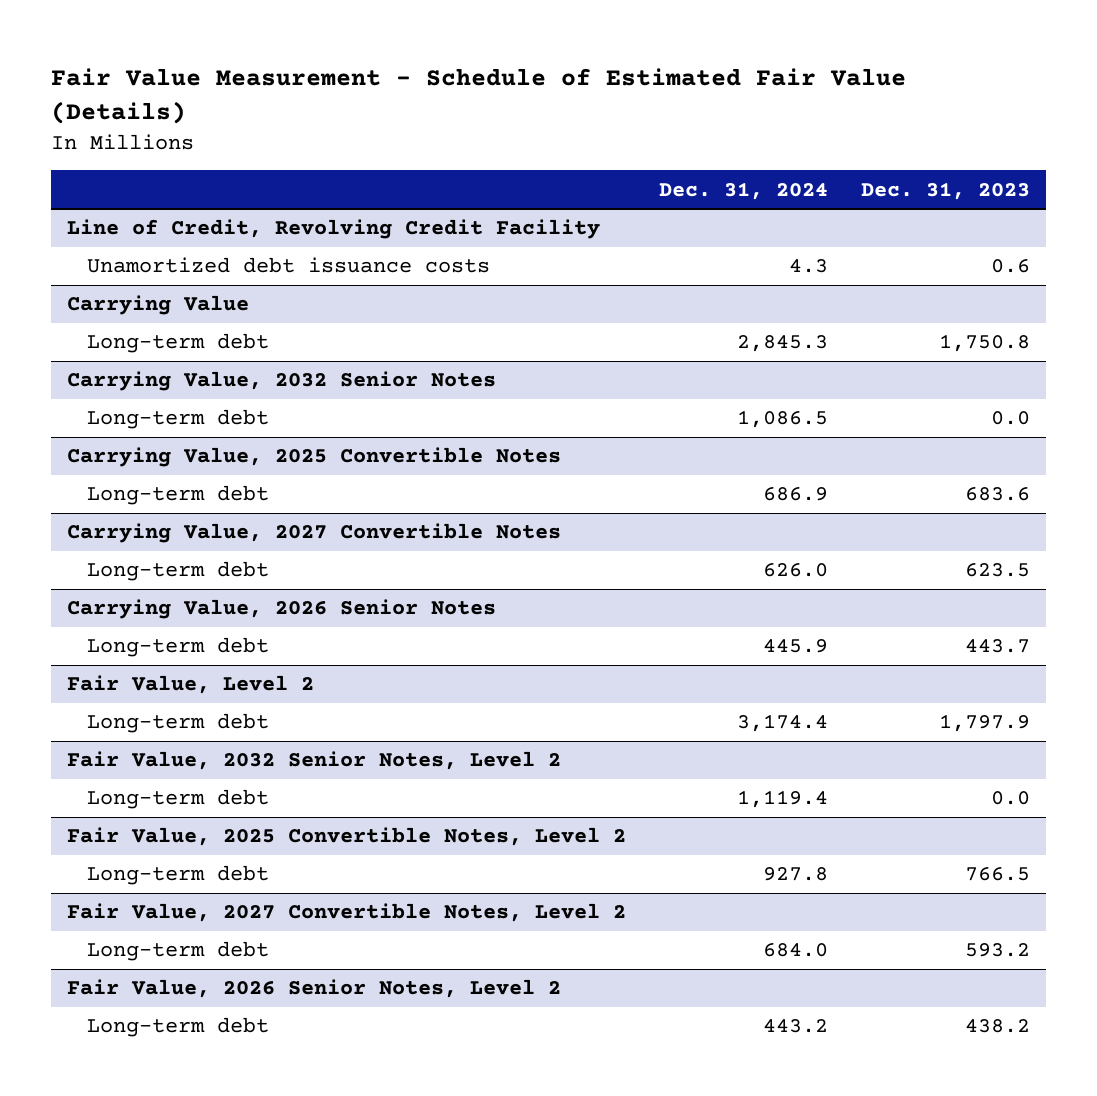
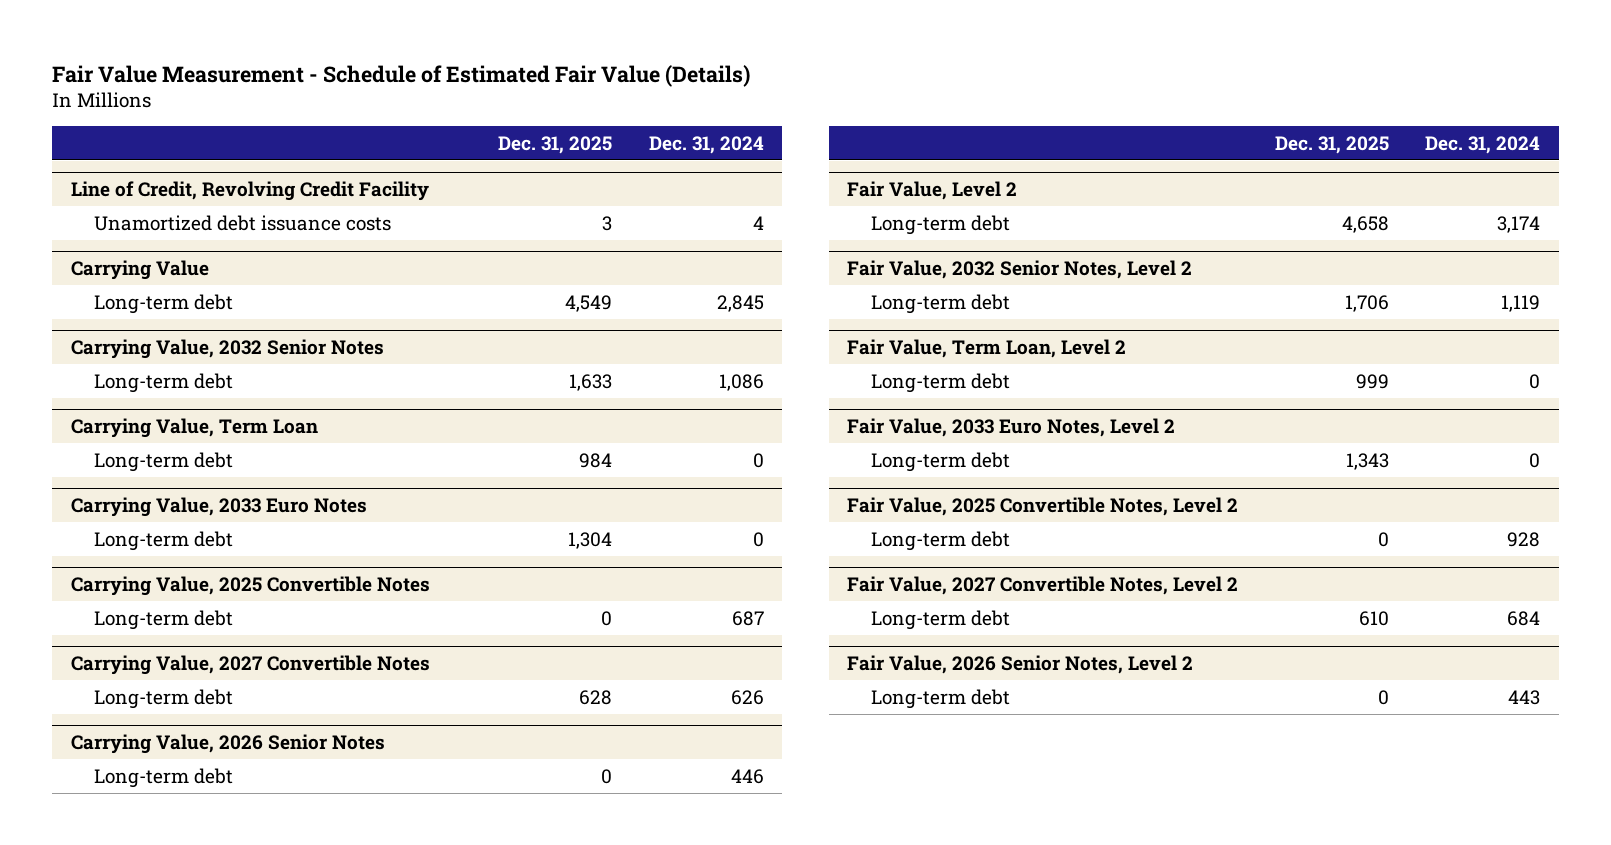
- | Dec. 31, 2024 | Dec. 31, 2023
+ | Dec. 31, 2025 | Dec. 31, 2024
@ Line of Credit, Revolving Credit Facility
- Unamortized debt issuance costs | 4.3 | 0.6
+ Unamortized debt issuance costs | 3 | 4
@ Carrying Value
- Long-term debt | 2,845.3 | 1,750.8
+ Long-term debt | 4,549 | 2,845
@ Carrying Value, 2032 Senior Notes
- Long-term debt | 1,086.5 | 0.0
+ Long-term debt | 1,633 | 1,086
+ Carrying Value, Term Loan
+ Long-term debt | 984 | 0
+ Carrying Value, 2033 Euro Notes
+ Long-term debt | 1,304 | 0
@ Carrying Value, 2025 Convertible Notes
- Long-term debt | 686.9 | 683.6
+ Long-term debt | 0 | 687
@ Carrying Value, 2027 Convertible Notes
- Long-term debt | 626.0 | 623.5
+ Long-term debt | 628 | 626
@ Carrying Value, 2026 Senior Notes
- Long-term debt | 445.9 | 443.7
+ Long-term debt | 0 | 446
@ Fair Value, Level 2
- Long-term debt | 3,174.4 | 1,797.9
+ Long-term debt | 4,658 | 3,174
@ Fair Value, 2032 Senior Notes, Level 2
- Long-term debt | 1,119.4 | 0.0
+ Long-term debt | 1,706 | 1,119
+ Fair Value, Term Loan, Level 2
+ Long-term debt | 999 | 0
+ Fair Value, 2033 Euro Notes, Level 2
+ Long-term debt | 1,343 | 0
@ Fair Value, 2025 Convertible Notes, Level 2
- Long-term debt | 927.8 | 766.5
+ Long-term debt | 0 | 928
@ Fair Value, 2027 Convertible Notes, Level 2
- Long-term debt | 684.0 | 593.2
+ Long-term debt | 610 | 684
@ Fair Value, 2026 Senior Notes, Level 2
- Long-term debt | 443.2 | 438.2
+ Long-term debt | 0 | 443

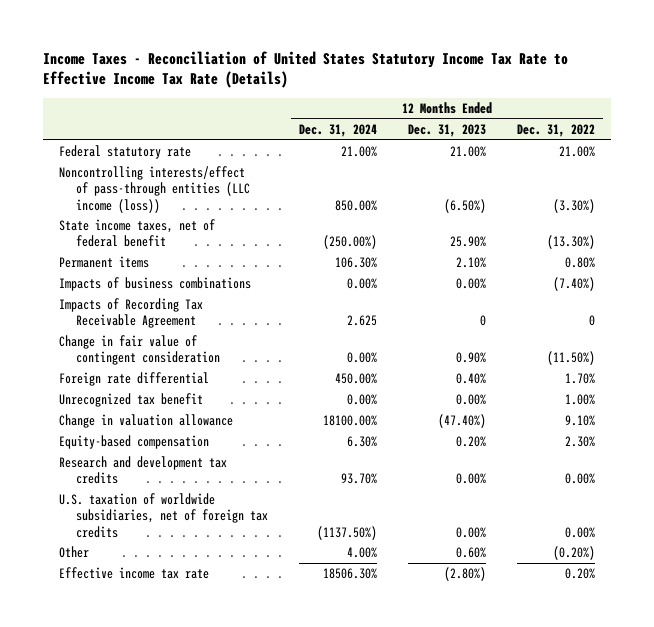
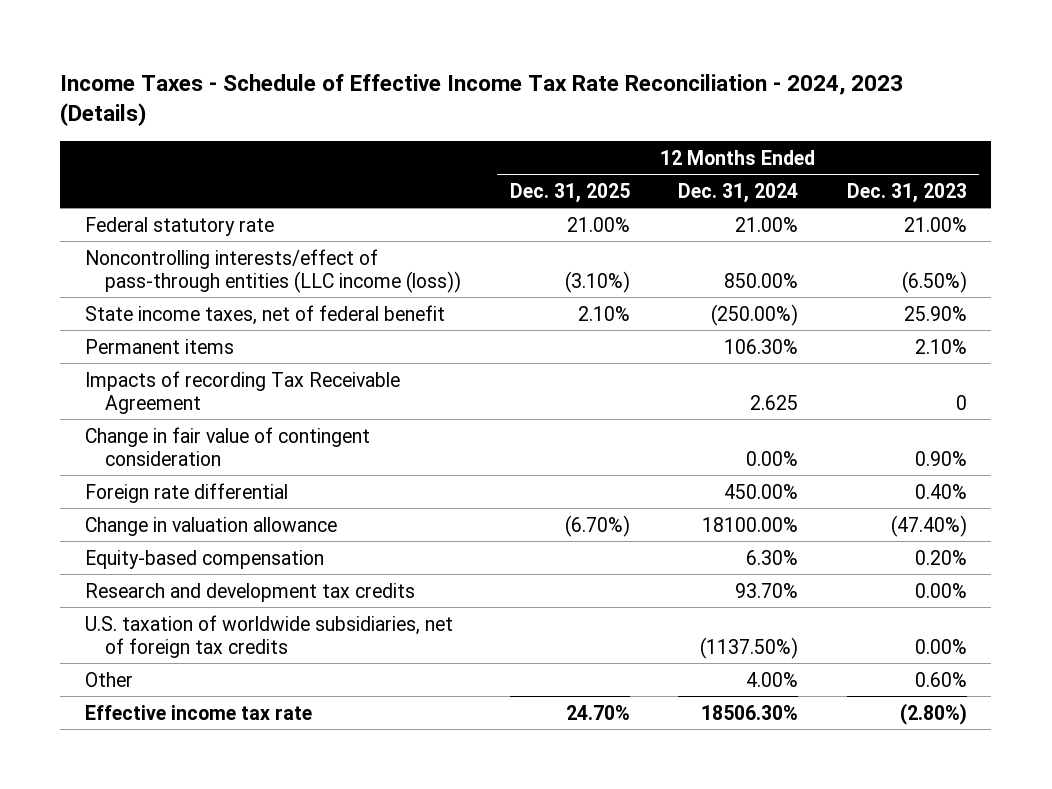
- Income Taxes - Reconciliation of United States Statutory Income Tax Rate to Effective Income Tax Rate (Details)
+ Income Taxes - Schedule of Effective Income Tax Rate Reconciliation - 2024, 2023 (Details)
- | 12 Months Ended Dec. 31, 2024 | 12 Months Ended Dec. 31, 2023 | 12 Months Ended Dec. 31, 2022
+ | 12 Months Ended Dec. 31, 2025 | 12 Months Ended Dec. 31, 2024 | 12 Months Ended Dec. 31, 2023
- Impacts of business combinations | 0.00% | 0.00% | (7.40%)
- Impacts of Recording Tax Receivable Agreement | 2.625 | 0 | 0
+ Impacts of recording Tax Receivable Agreement | | 2.625 | 0
- Unrecognized tax benefit | 0.00% | 0.00% | 1.00%

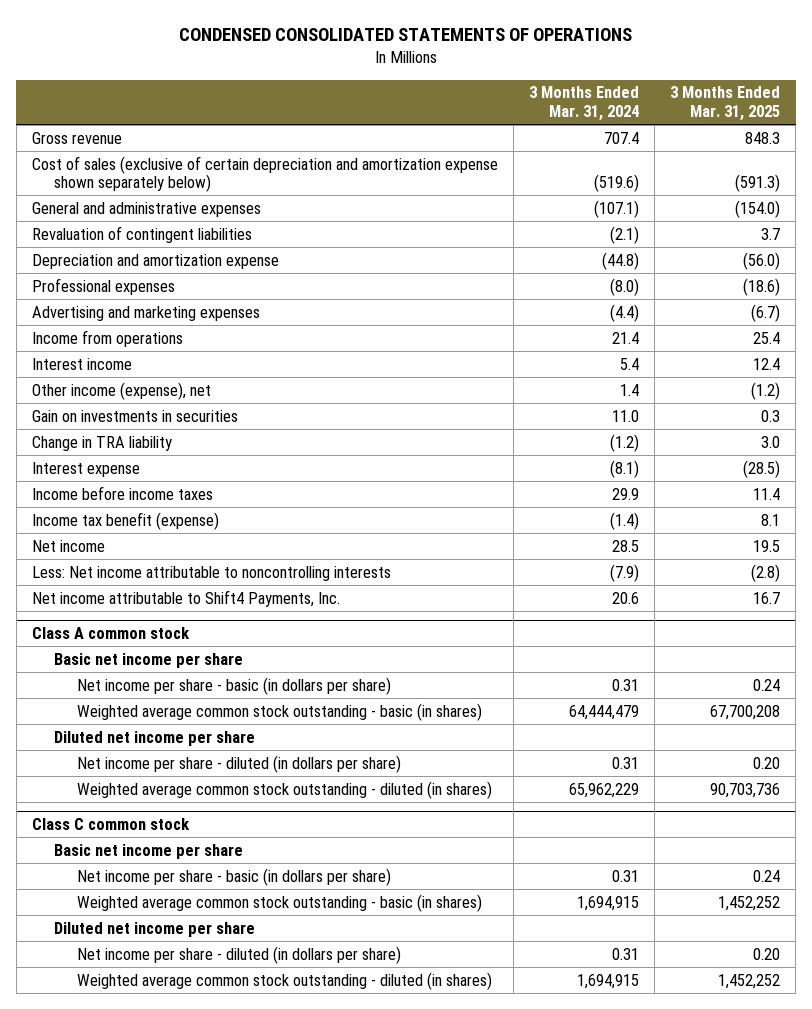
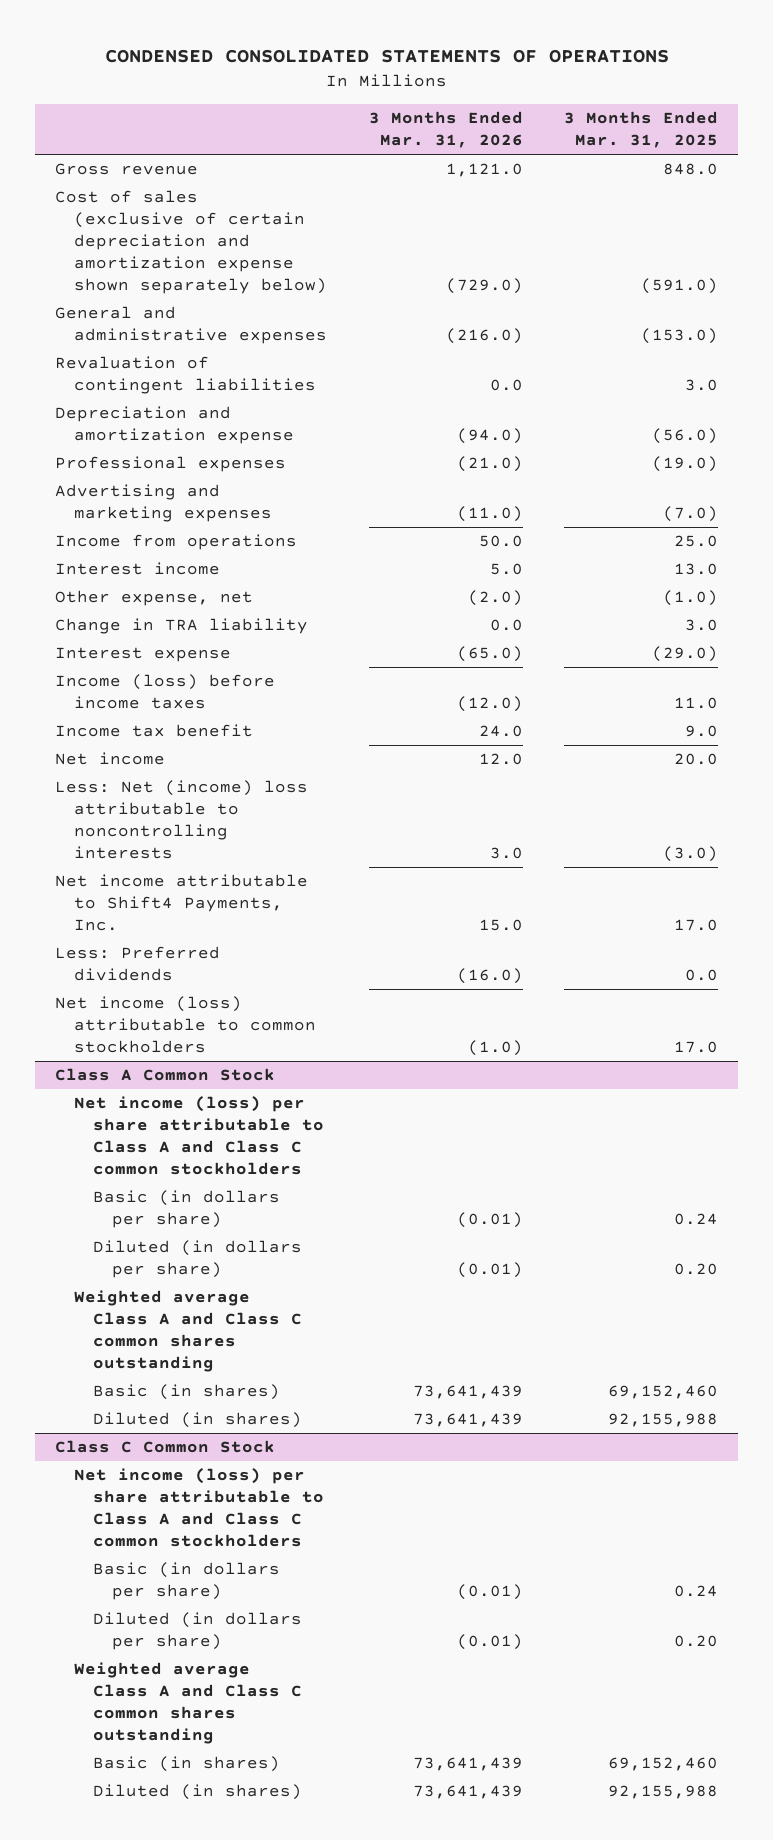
- | 3 Months Ended Mar. 31, 2024 | 3 Months Ended Mar. 31, 2025
+ | 3 Months Ended Mar. 31, 2026 | 3 Months Ended Mar. 31, 2025
- Gross revenue | 707.4 | 848.3
- Cost of sales (exclusive of certain depreciation and amortization expense shown separately below) | (519.6) | (591.3)
- General and administrative expenses | (107.1) | (154.0)
- Revaluation of contingent liabilities | (2.1) | 3.7
+ Gross revenue | 1,121.0 | 848.0
+ Cost of sales (exclusive of certain depreciation and amortization expense shown separately below) | (729.0) | (591.0)
+ General and administrative expenses | (216.0) | (153.0)
+ Revaluation of contingent liabilities | 0.0 | 3.0
- Professional expenses | (8.0) | (18.6)
- Advertising and marketing expenses | (4.4) | (6.7)
- Income from operations | 21.4 | 25.4
- Interest income | 5.4 | 12.4
- Other income (expense), net | 1.4 | (1.2)
- Gain on investments in securities | 11.0 | 0.3
+ Professional expenses | (21.0) | (19.0)
+ Advertising and marketing expenses | (11.0) | (7.0)
+ Income from operations | 50.0 | 25.0
+ Interest income | 5.0 | 13.0
+ Other expense, net | (2.0) | (1.0)
- Interest expense | (8.1) | (28.5)
- Income before income taxes | 29.9 | 11.4
- Income tax benefit (expense) | (1.4) | 8.1
- Net income | 28.5 | 19.5
- Less: Net income attributable to noncontrolling interests | (7.9) | (2.8)
- Net income attributable to Shift4 Payments, Inc. | 20.6 | 16.7
- Class A common stock
- Basic net income per share
- Net income per share - basic (in dollars per share) | 0.31 | 0.24
- Weighted average common stock outstanding - basic (in shares) | 64,444,479 | 67,700,208
- Diluted net income per share
- Net income per share - diluted (in dollars per share) | 0.31 | 0.20
- Weighted average common stock outstanding - diluted (in shares) | 65,962,229 | 90,703,736
- Class C common stock
- Basic net income per share
- Net income per share - basic (in dollars per share) | 0.31 | 0.24
- Weighted average common stock outstanding - basic (in shares) | 1,694,915 | 1,452,252
- Diluted net income per share
- Net income per share - diluted (in dollars per share) | 0.31 | 0.20
- Weighted average common stock outstanding - diluted (in shares) | 1,694,915 | 1,452,252
+ Interest expense | (65.0) | (29.0)
+ Income (loss) before income taxes | (12.0) | 11.0
+ Income tax benefit | 24.0 | 9.0
+ Net income | 12.0 | 20.0
+ Less: Net (income) loss attributable to noncontrolling interests | 3.0 | (3.0)
+ Net income attributable to Shift4 Payments, Inc. | 15.0 | 17.0
+ Less: Preferred dividends | (16.0) | 0.0
+ Net income (loss) attributable to common stockholders | (1.0) | 17.0
+ Class A Common Stock
+ Net income (loss) per share attributable to Class A and Class C common stockholders
+ Basic (in dollars per share) | (0.01) | 0.24
+ Diluted (in dollars per share) | (0.01) | 0.20
+ Weighted average Class A and Class C common shares outstanding
+ Basic (in shares) | 73,641,439 | 69,152,460
+ Diluted (in shares) | 73,641,439 | 92,155,988
+ Class C Common Stock
+ Net income (loss) per share attributable to Class A and Class C common stockholders
+ Basic (in dollars per share) | (0.01) | 0.24
+ Diluted (in dollars per share) | (0.01) | 0.20
+ Weighted average Class A and Class C common shares outstanding
+ Basic (in shares) | 73,641,439 | 69,152,460
+ Diluted (in shares) | 73,641,439 | 92,155,988

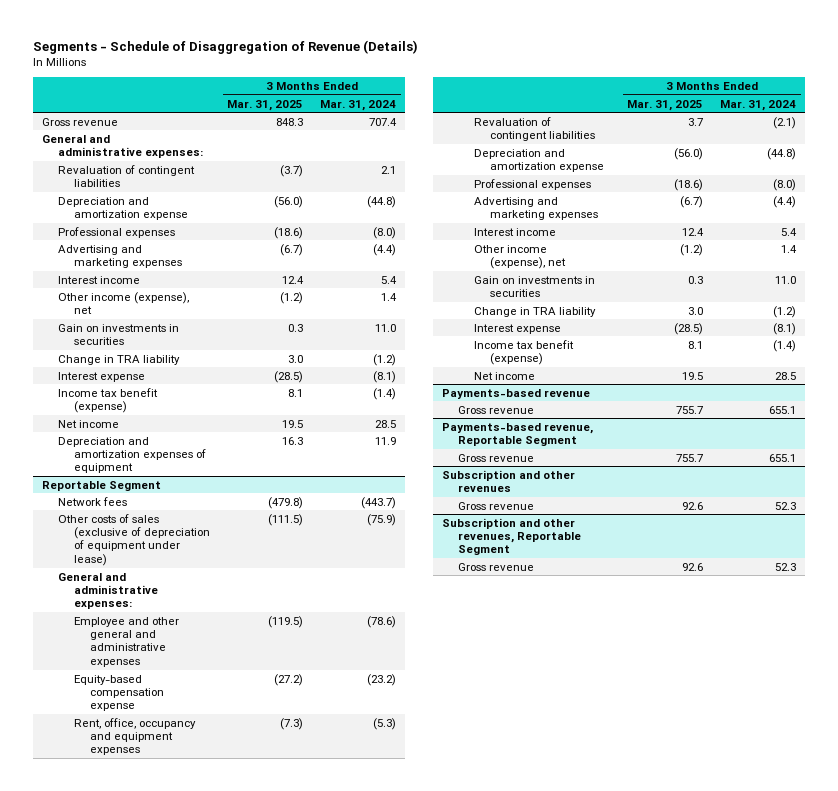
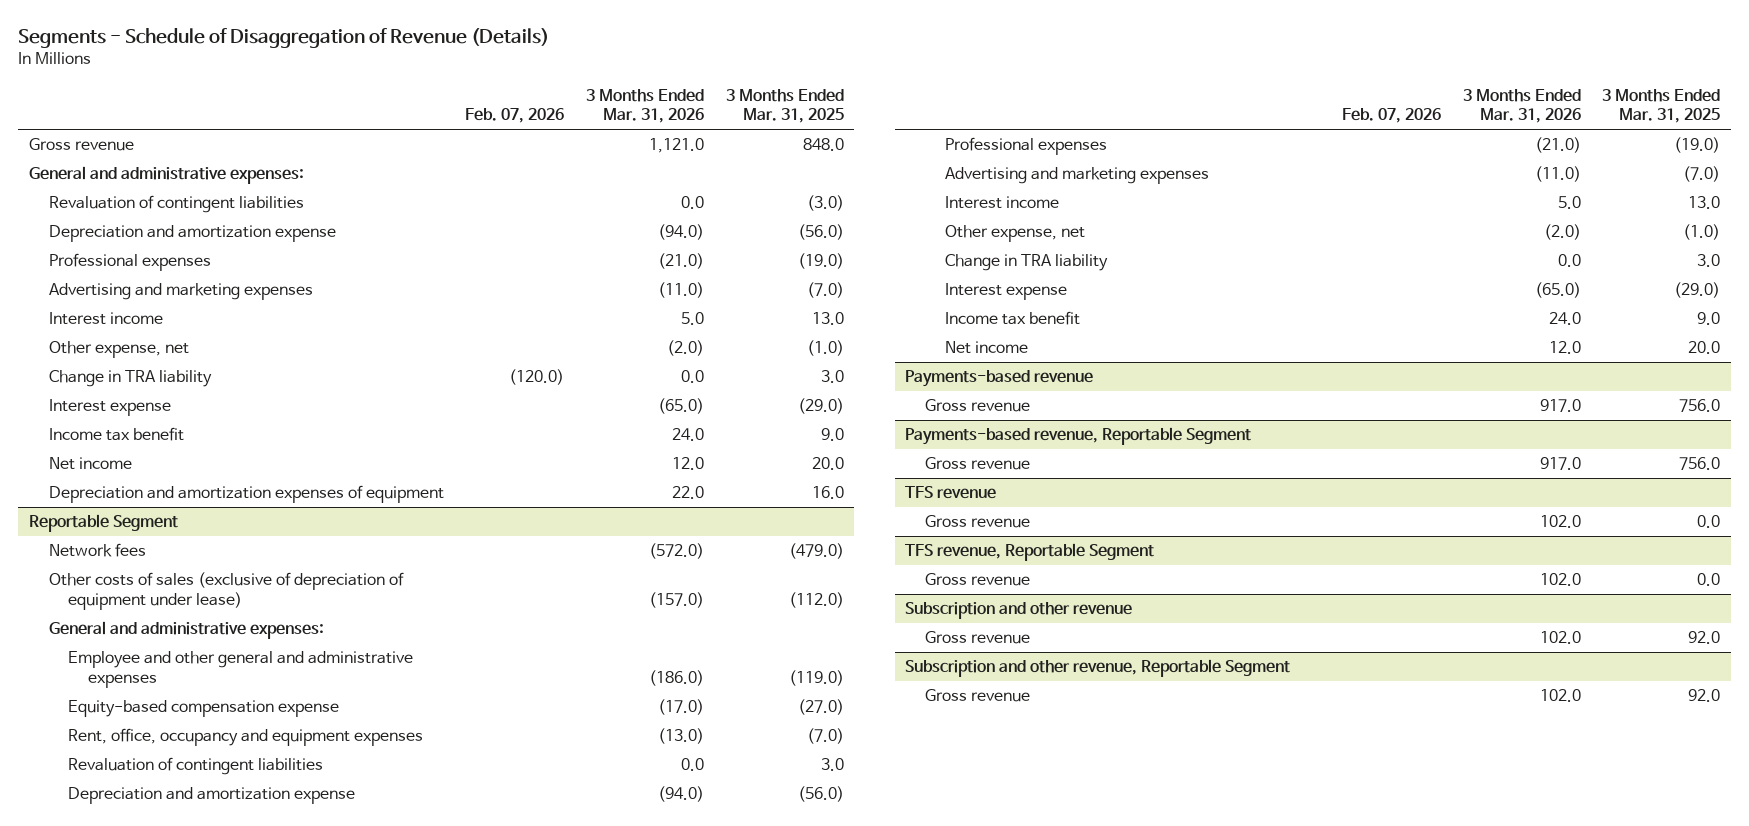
- | 3 Months Ended Mar. 31, 2025 | 3 Months Ended Mar. 31, 2024
+ | Feb. 07, 2026 | 3 Months Ended Mar. 31, 2026 | 3 Months Ended Mar. 31, 2025
- Gross revenue | 848.3 | 707.4
+ Gross revenue | | 1,121.0 | 848.0
- Revaluation of contingent liabilities | (3.7) | 2.1
+ Revaluation of contingent liabilities | | 0.0 | (3.0)
- Professional expenses | (18.6) | (8.0)
- Advertising and marketing expenses | (6.7) | (4.4)
- Interest income | 12.4 | 5.4
- Other income (expense), net | (1.2) | 1.4
- Gain on investments in securities | 0.3 | 11.0
+ Professional expenses | | (21.0) | (19.0)
+ Advertising and marketing expenses | | (11.0) | (7.0)
+ Interest income | | 5.0 | 13.0
+ Other expense, net | | (2.0) | (1.0)
- Interest expense | (28.5) | (8.1)
- Income tax benefit (expense) | 8.1 | (1.4)
- Net income | 19.5 | 28.5
- Depreciation and amortization expenses of equipment | 16.3 | 11.9
+ Interest expense | | (65.0) | (29.0)
+ Income tax benefit | | 24.0 | 9.0
+ Net income | | 12.0 | 20.0
+ Depreciation and amortization expenses of equipment | | 22.0 | 16.0
@ Reportable Segment
- Network fees | (479.8) | (443.7)
- Other costs of sales (exclusive of depreciation of equipment under lease) | (111.5) | (75.9)
+ Network fees | | (572.0) | (479.0)
+ Other costs of sales (exclusive of depreciation of equipment under lease) | | (157.0) | (112.0)
- Employee and other general and administrative expenses | (119.5) | (78.6)
- Equity-based compensation expense | (27.2) | (23.2)
- Rent, office, occupancy and equipment expenses | (7.3) | (5.3)
- Revaluation of contingent liabilities | 3.7 | (2.1)
+ Employee and other general and administrative expenses | | (186.0) | (119.0)
+ Equity-based compensation expense | | (17.0) | (27.0)
+ Rent, office, occupancy and equipment expenses | | (13.0) | (7.0)
+ Revaluation of contingent liabilities | | 0.0 | 3.0
- Professional expenses | (18.6) | (8.0)
- Advertising and marketing expenses | (6.7) | (4.4)
- Interest income | 12.4 | 5.4
- Other income (expense), net | (1.2) | 1.4
- Gain on investments in securities | 0.3 | 11.0
+ Professional expenses | | (21.0) | (19.0)
+ Advertising and marketing expenses | | (11.0) | (7.0)
+ Interest income | | 5.0 | 13.0
+ Other expense, net | | (2.0) | (1.0)
- Interest expense | (28.5) | (8.1)
- Income tax benefit (expense) | 8.1 | (1.4)
- Net income | 19.5 | 28.5
+ Interest expense | | (65.0) | (29.0)
+ Income tax benefit | | 24.0 | 9.0
+ Net income | | 12.0 | 20.0
@ Payments-based revenue
- Gross revenue | 755.7 | 655.1
+ Gross revenue | | 917.0 | 756.0
@ Payments-based revenue, Reportable Segment
- Gross revenue | 755.7 | 655.1
- Subscription and other revenues
- Gross revenue | 92.6 | 52.3
- Subscription and other revenues, Reportable Segment
- Gross revenue | 92.6 | 52.3
@ Payments-based revenue, Reportable Segment
+ Gross revenue | | 917.0 | 756.0
+ TFS revenue
+ Gross revenue | | 102.0 | 0.0
+ TFS revenue, Reportable Segment
+ Gross revenue | | 102.0 | 0.0
+ Subscription and other revenue
+ Gross revenue | | 102.0 | 92.0
+ Subscription and other revenue, Reportable Segment
+ Gross revenue | | 102.0 | 92.0

